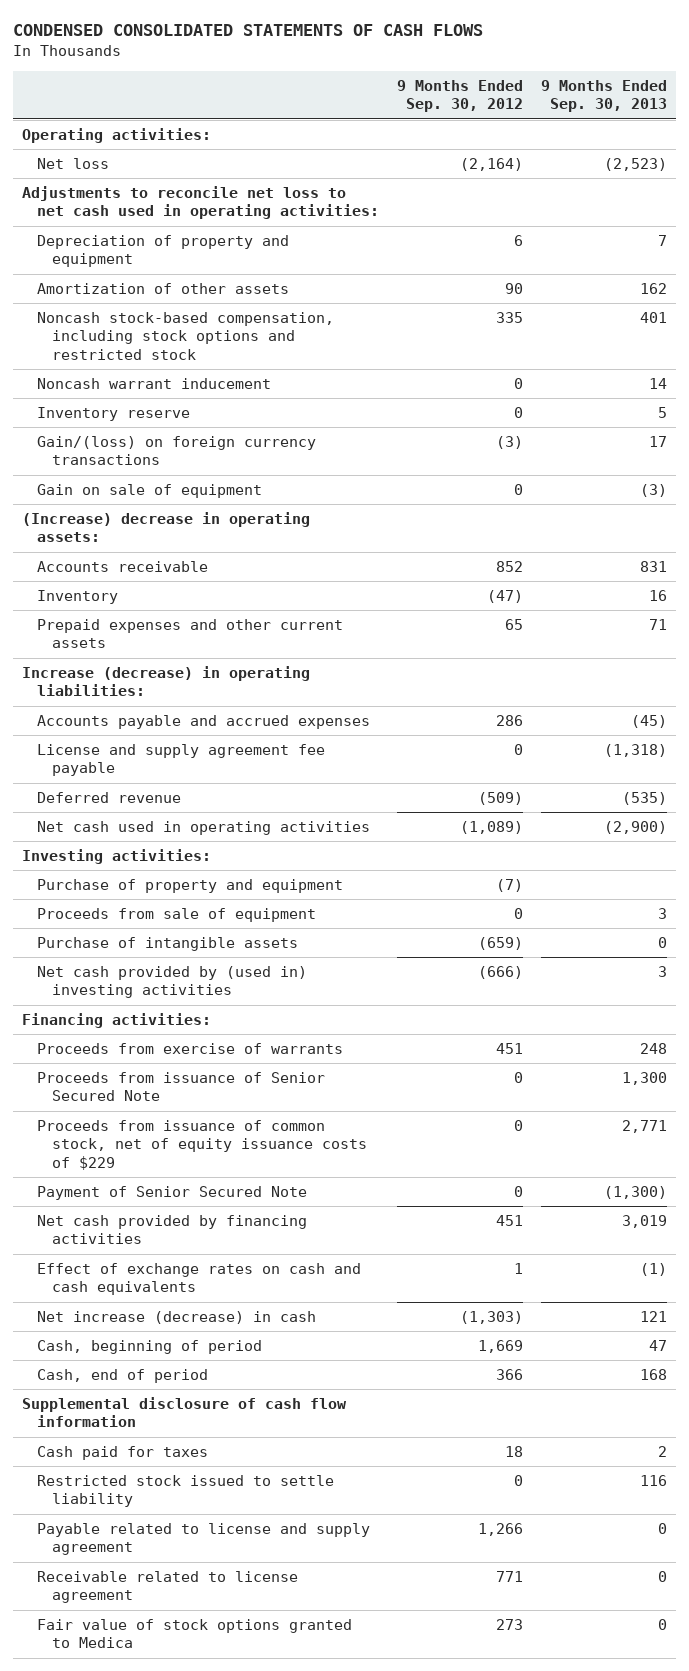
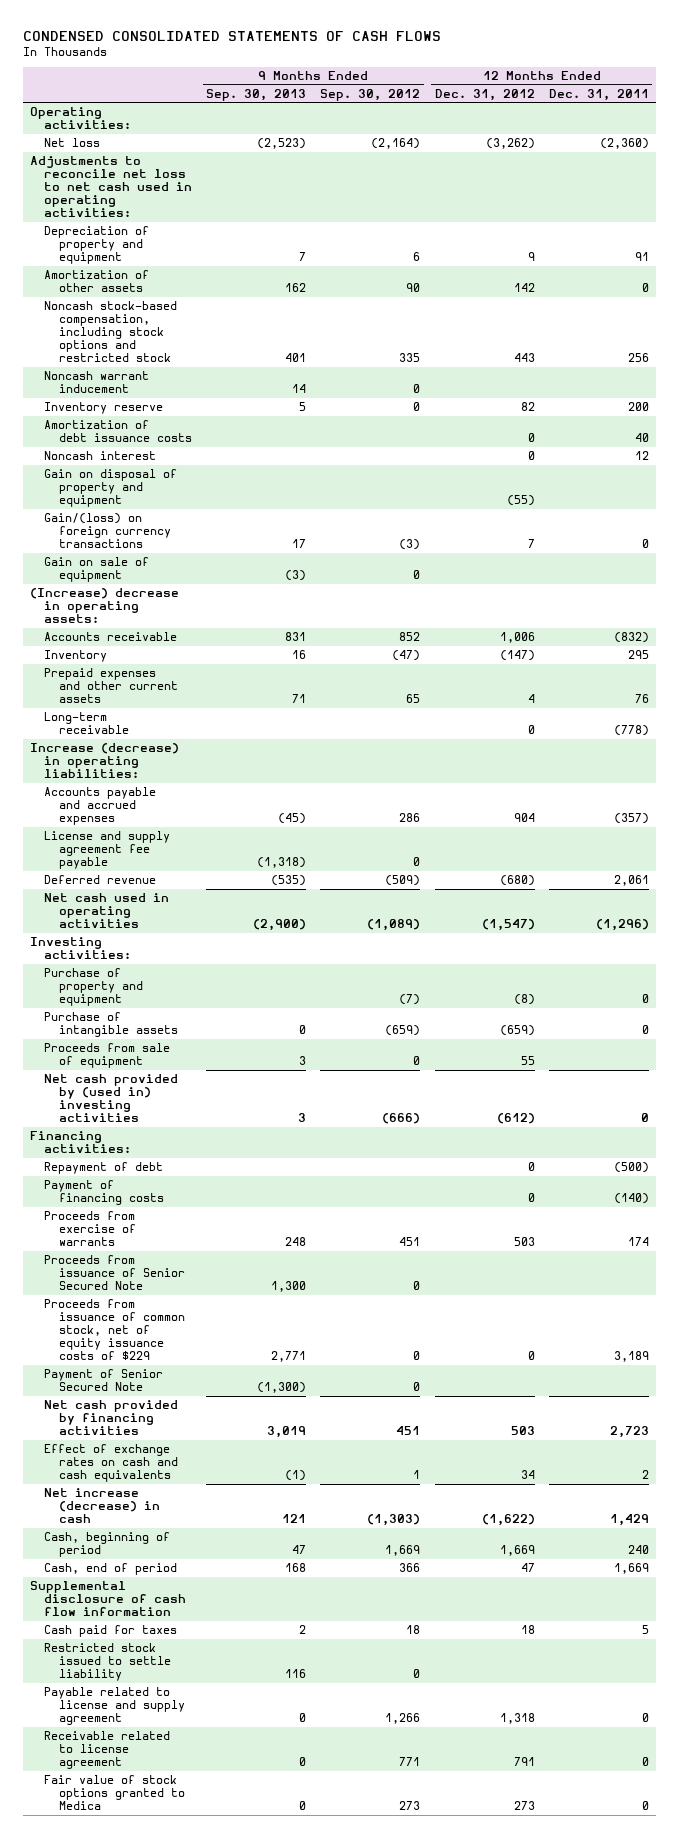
- | 9 Months Ended Sep. 30, 2012 | 9 Months Ended Sep. 30, 2013
+ | 9 Months Ended Sep. 30, 2013 | 9 Months Ended Sep. 30, 2012 | 12 Months Ended Dec. 31, 2012 | 12 Months Ended Dec. 31, 2011
+ Amortization of debt issuance costs | | | 0 | 40
+ Noncash interest | | | 0 | 12
+ Gain on disposal of property and equipment | | | (55) |
+ Long-term receivable | | | 0 | (778)
moved down: Proceeds from sale of equipment | 3 | 0 | 55 |
+ Repayment of debt | | | 0 | (500)
+ Payment of financing costs | | | 0 | (140)

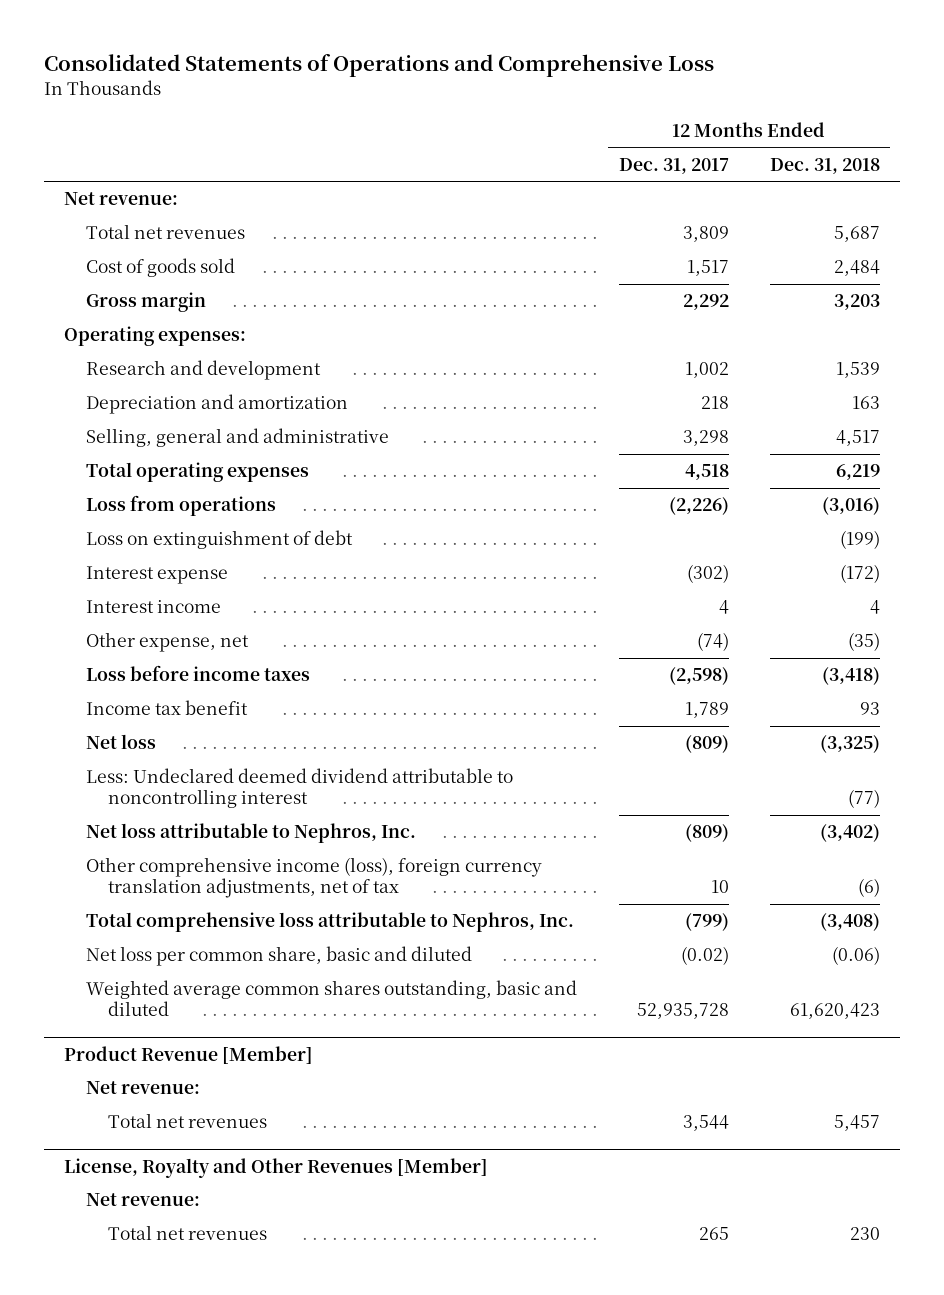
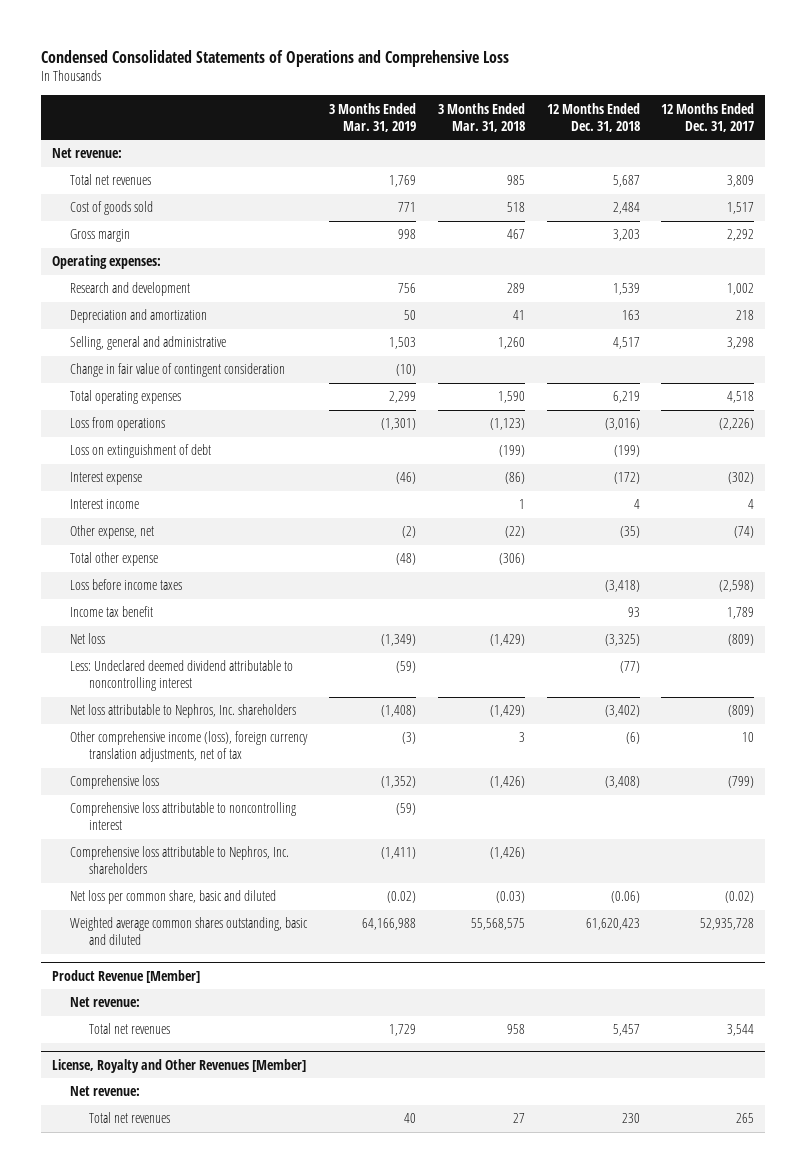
- Consolidated Statements of Operations and Comprehensive Loss
+ Condensed Consolidated Statements of Operations and Comprehensive Loss
- | 12 Months Ended Dec. 31, 2017 | 12 Months Ended Dec. 31, 2018
+ | 3 Months Ended Mar. 31, 2019 | 3 Months Ended Mar. 31, 2018 | 12 Months Ended Dec. 31, 2018 | 12 Months Ended Dec. 31, 2017
+ Change in fair value of contingent consideration | (10) | | |
+ Total other expense | (48) | (306) | |
- Net loss attributable to Nephros, Inc. | (809) | (3,402)
+ Net loss attributable to Nephros, Inc. shareholders | (1,408) | (1,429) | (3,402) | (809)
- Total comprehensive loss attributable to Nephros, Inc. | (799) | (3,408)
+ Comprehensive loss | (1,352) | (1,426) | (3,408) | (799)
+ Comprehensive loss attributable to noncontrolling interest | (59) | | |
+ Comprehensive loss attributable to Nephros, Inc. shareholders | (1,411) | (1,426) | |

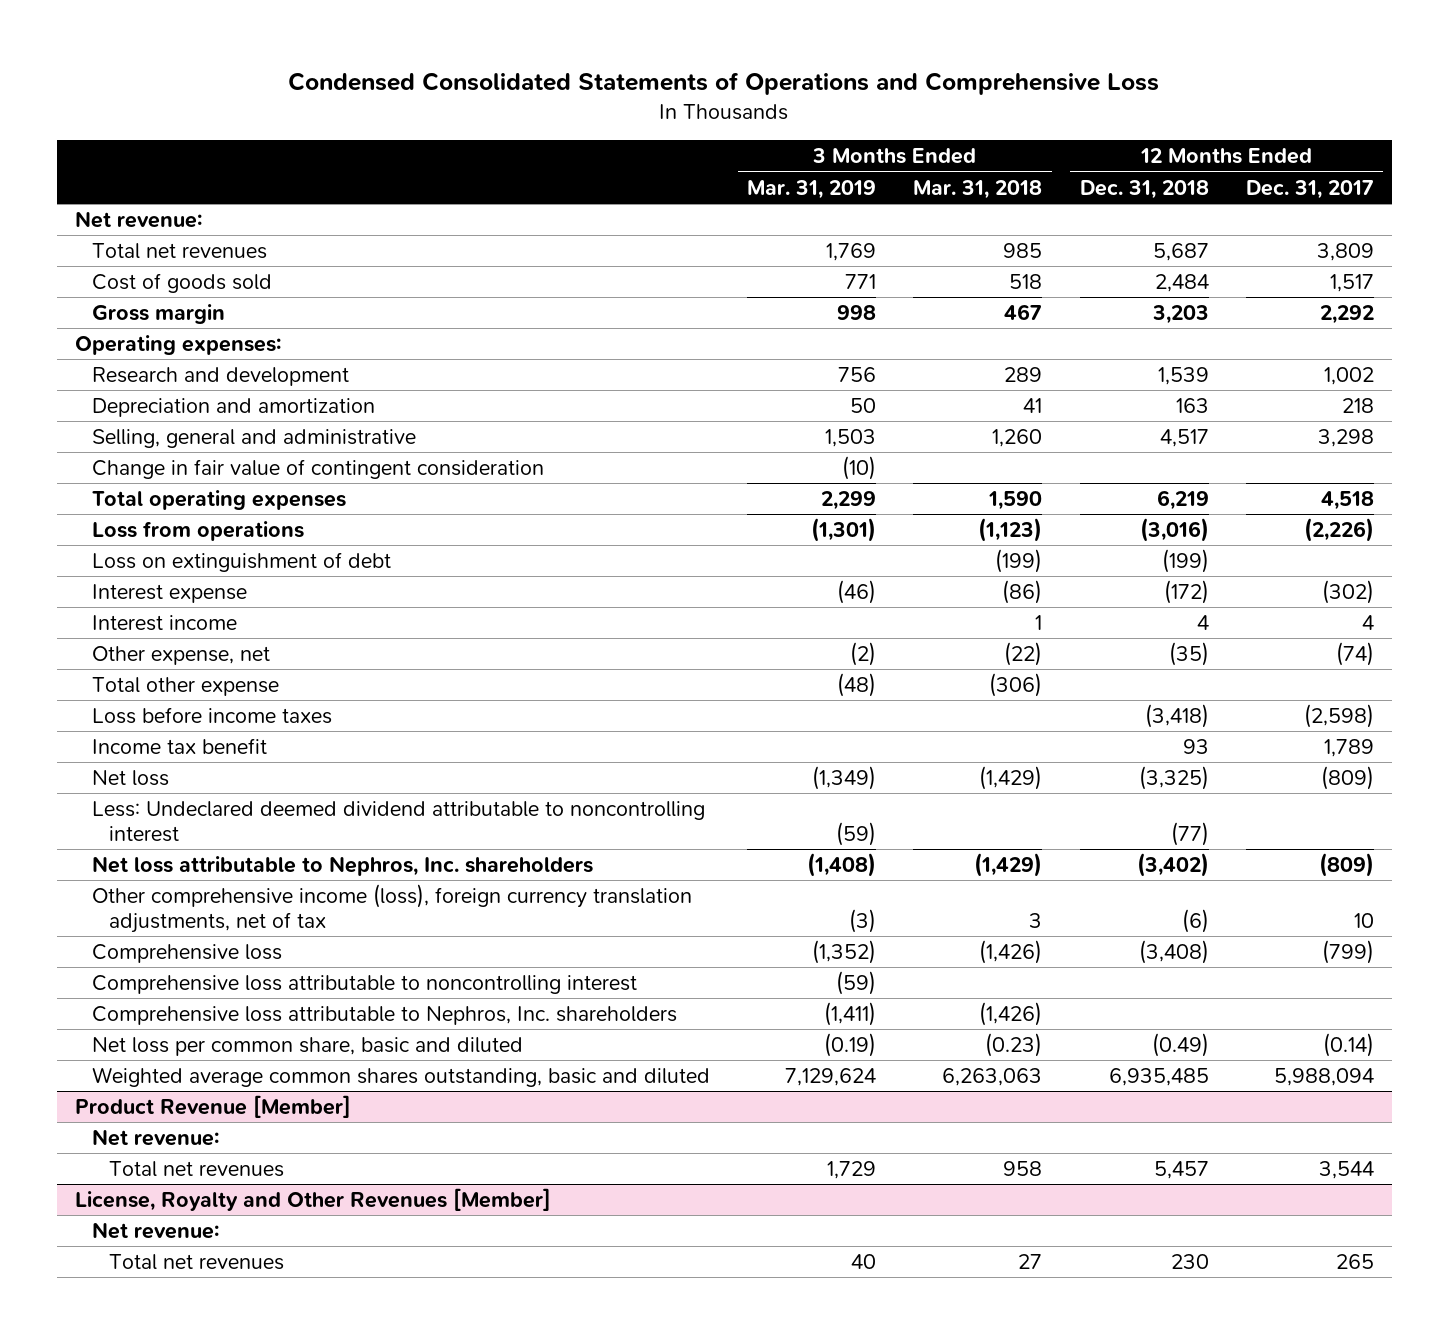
- Net loss per common share, basic and diluted | (0.02) | (0.03) | (0.06) | (0.02)
- Weighted average common shares outstanding, basic and diluted | 64,166,988 | 55,568,575 | 61,620,423 | 52,935,728
+ Net loss per common share, basic and diluted | (0.19) | (0.23) | (0.49) | (0.14)
+ Weighted average common shares outstanding, basic and diluted | 7,129,624 | 6,263,063 | 6,935,485 | 5,988,094

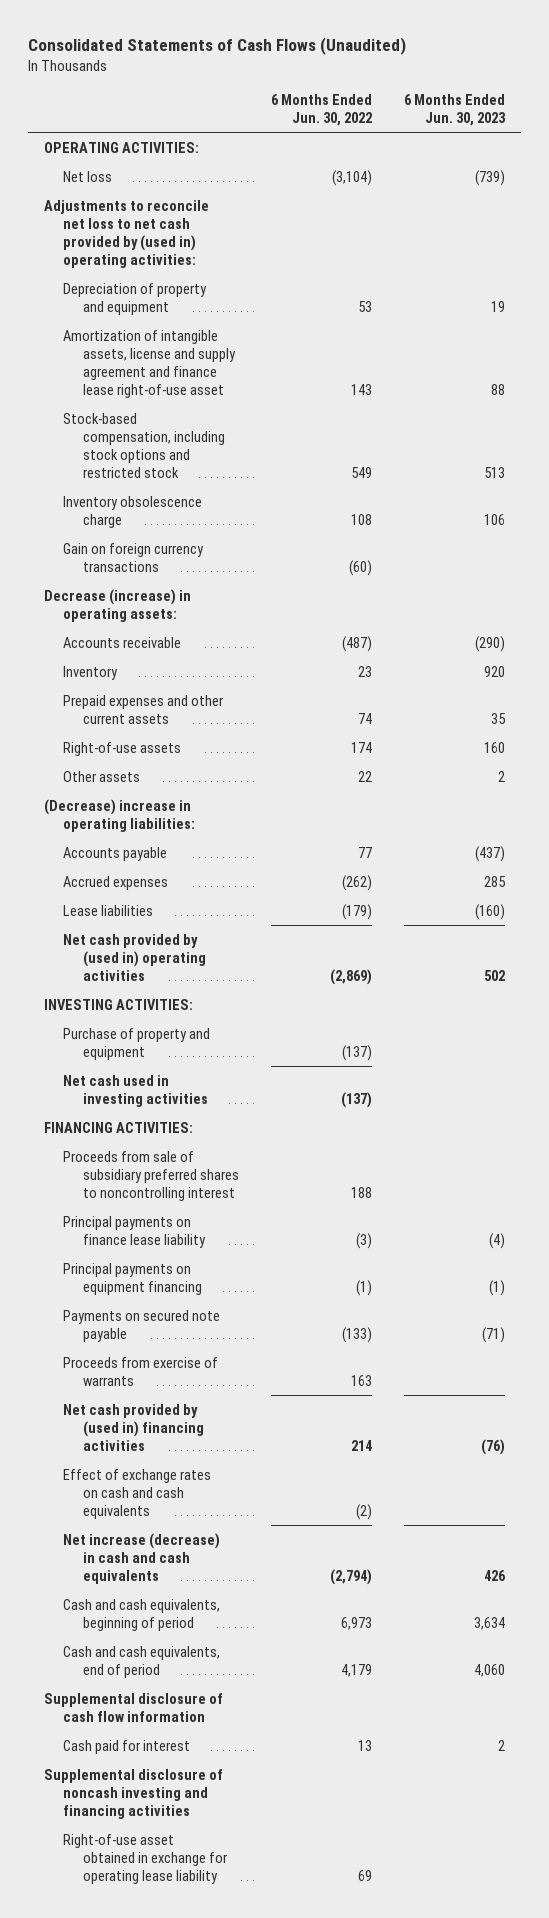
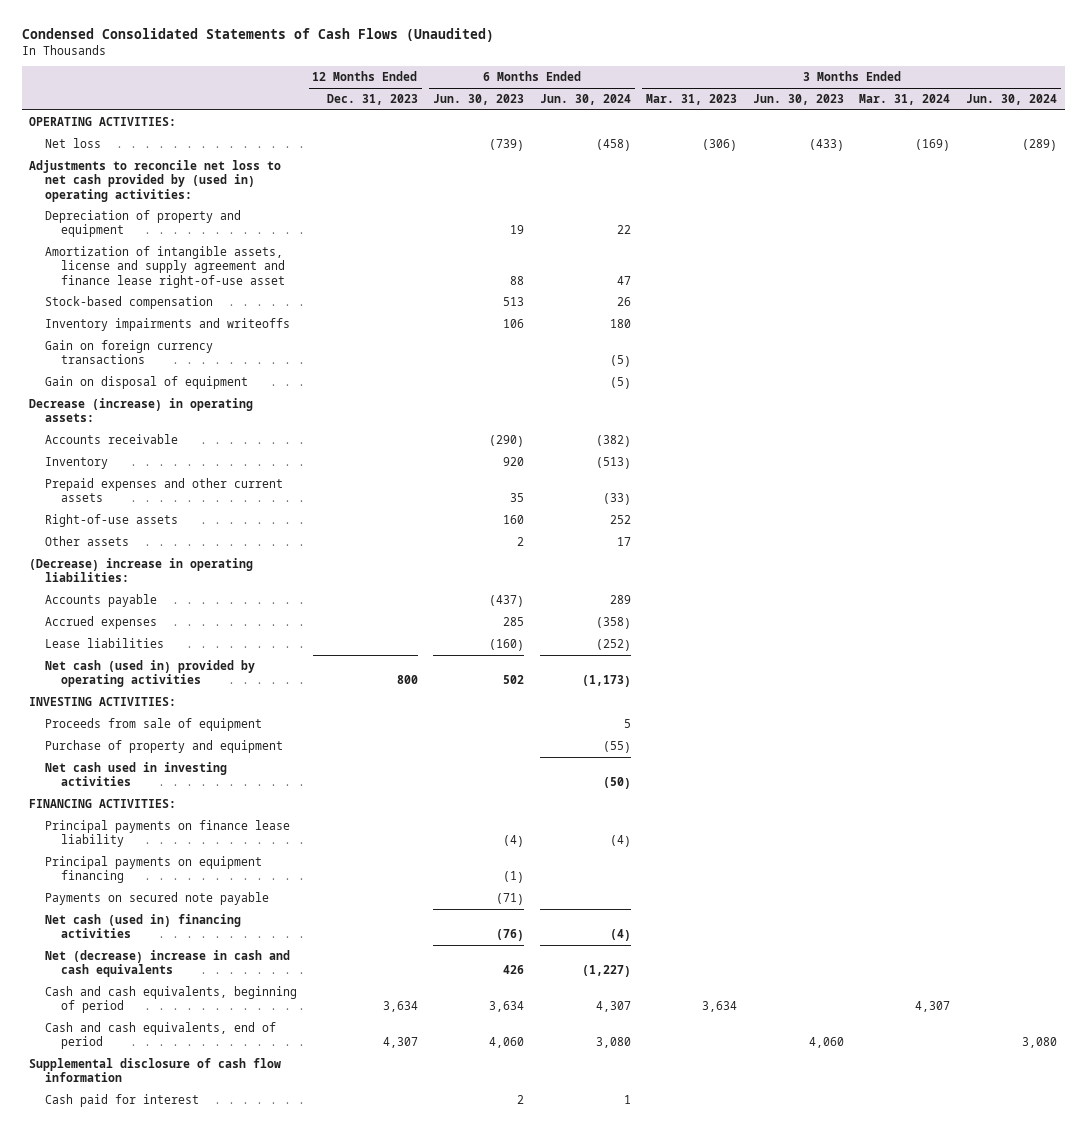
- Consolidated Statements of Cash Flows (Unaudited)
+ Condensed Consolidated Statements of Cash Flows (Unaudited)
- | 6 Months Ended Jun. 30, 2022 | 6 Months Ended Jun. 30, 2023
+ | 12 Months Ended Dec. 31, 2023 | 6 Months Ended Jun. 30, 2023 | 6 Months Ended Jun. 30, 2024 | 3 Months Ended Mar. 31, 2023 | 3 Months Ended Jun. 30, 2023 | 3 Months Ended Mar. 31, 2024 | 3 Months Ended Jun. 30, 2024
- Stock-based compensation, including stock options and restricted stock | 549 | 513
- Inventory obsolescence charge | 108 | 106
+ Stock-based compensation | | 513 | 26 | | | |
+ Inventory impairments and writeoffs | | 106 | 180 | | | |
+ Gain on disposal of equipment | | | (5) | | | |
- Net cash provided by (used in) operating activities | (2,869) | 502
+ Net cash (used in) provided by operating activities | 800 | 502 | (1,173) | | | |
+ Proceeds from sale of equipment | | | 5 | | | |
- Proceeds from sale of subsidiary preferred shares to noncontrolling interest | 188 |
- Proceeds from exercise of warrants | 163 |
- Net cash provided by (used in) financing activities | 214 | (76)
- Effect of exchange rates on cash and cash equivalents | (2) |
- Net increase (decrease) in cash and cash equivalents | (2,794) | 426
+ Net cash (used in) financing activities | | (76) | (4) | | | |
+ Net (decrease) increase in cash and cash equivalents | | 426 | (1,227) | | | |
- Supplemental disclosure of noncash investing and financing activities
- Right-of-use asset obtained in exchange for operating lease liability | 69 |

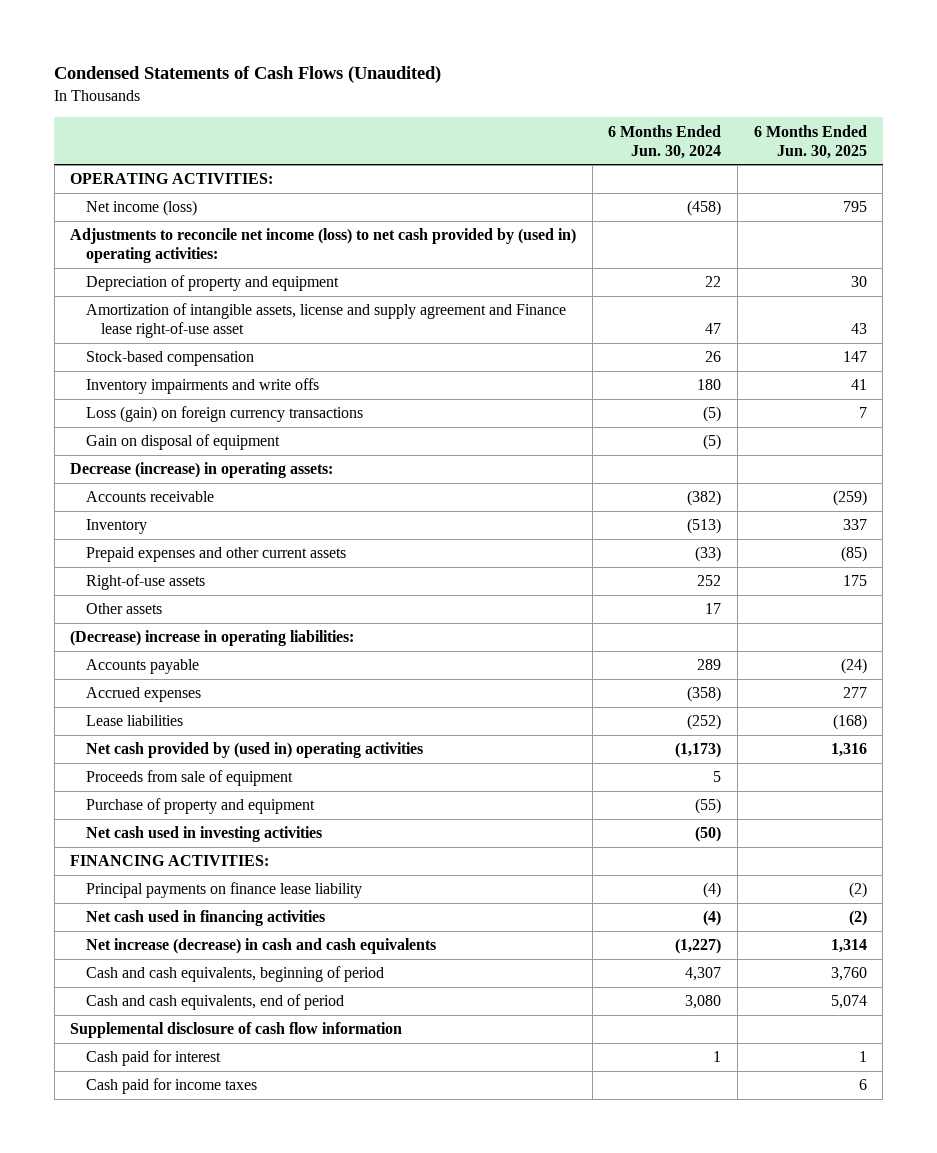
- Condensed Consolidated Statements of Cash Flows (Unaudited)
+ Condensed Statements of Cash Flows (Unaudited)
- | 12 Months Ended Dec. 31, 2023 | 6 Months Ended Jun. 30, 2023 | 6 Months Ended Jun. 30, 2024 | 3 Months Ended Mar. 31, 2023 | 3 Months Ended Jun. 30, 2023 | 3 Months Ended Mar. 31, 2024 | 3 Months Ended Jun. 30, 2024
+ | 6 Months Ended Jun. 30, 2024 | 6 Months Ended Jun. 30, 2025
- Net loss | | (739) | (458) | (306) | (433) | (169) | (289)
- Adjustments to reconcile net loss to net cash provided by (used in) operating activities:
+ Net income (loss) | (458) | 795
+ Adjustments to reconcile net income (loss) to net cash provided by (used in) operating activities:
- Amortization of intangible assets, license and supply agreement and finance lease right-of-use asset | | 88 | 47 | | | |
+ Amortization of intangible assets, license and supply agreement and Finance lease right-of-use asset | 47 | 43
- Inventory impairments and writeoffs | | 106 | 180 | | | |
- Gain on foreign currency transactions | | | (5) | | | |
+ Inventory impairments and write offs | 180 | 41
+ Loss (gain) on foreign currency transactions | (5) | 7
- Net cash (used in) provided by operating activities | 800 | 502 | (1,173) | | | |
- INVESTING ACTIVITIES:
+ Net cash provided by (used in) operating activities | (1,173) | 1,316
- Principal payments on equipment financing | | (1) | | | | |
- Payments on secured note payable | | (71) | | | | |
- Net cash (used in) financing activities | | (76) | (4) | | | |
- Net (decrease) increase in cash and cash equivalents | | 426 | (1,227) | | | |
+ Net cash used in financing activities | (4) | (2)
+ Net increase (decrease) in cash and cash equivalents | (1,227) | 1,314
+ Cash paid for income taxes | | 6

